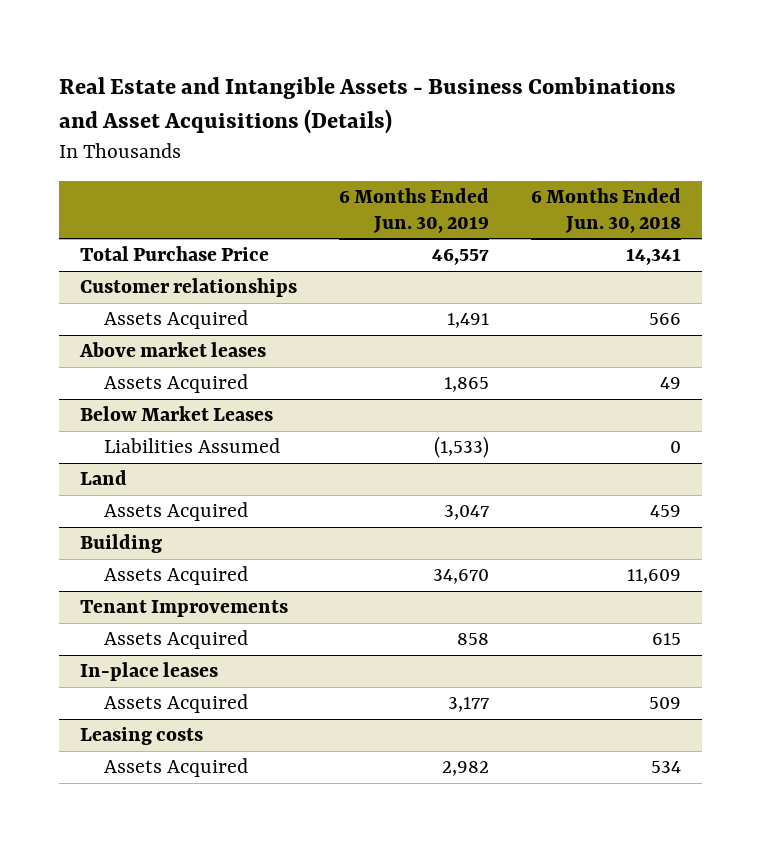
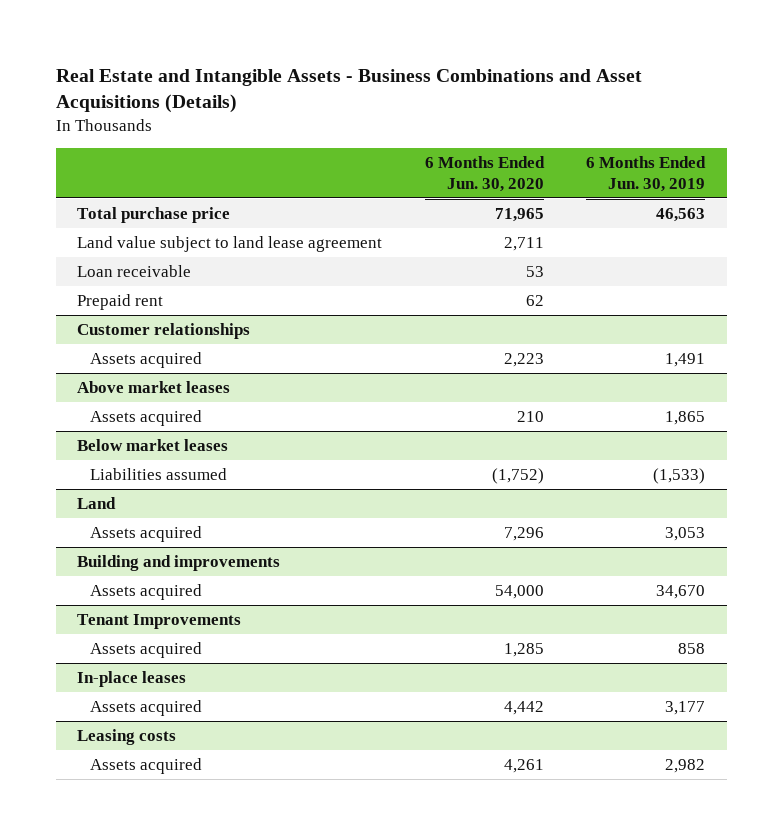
- | 6 Months Ended Jun. 30, 2019 | 6 Months Ended Jun. 30, 2018
+ | 6 Months Ended Jun. 30, 2020 | 6 Months Ended Jun. 30, 2019
- Total Purchase Price | 46,557 | 14,341
+ Total purchase price | 71,965 | 46,563
+ Land value subject to land lease agreement | 2,711 |
+ Loan receivable | 53 |
+ Prepaid rent | 62 |
@ Customer relationships
- Assets Acquired | 1,491 | 566
+ Assets acquired | 2,223 | 1,491
@ Above market leases
- Assets Acquired | 1,865 | 49
- Below Market Leases
- Liabilities Assumed | (1,533) | 0
@ Above market leases
+ Assets acquired | 210 | 1,865
+ Below market leases
+ Liabilities assumed | (1,752) | (1,533)
@ Land
- Assets Acquired | 3,047 | 459
- Building
- Assets Acquired | 34,670 | 11,609
@ Land
+ Assets acquired | 7,296 | 3,053
+ Building and improvements
+ Assets acquired | 54,000 | 34,670
@ Tenant Improvements
- Assets Acquired | 858 | 615
+ Assets acquired | 1,285 | 858
@ In-place leases
- Assets Acquired | 3,177 | 509
+ Assets acquired | 4,442 | 3,177
@ Leasing costs
- Assets Acquired | 2,982 | 534
+ Assets acquired | 4,261 | 2,982

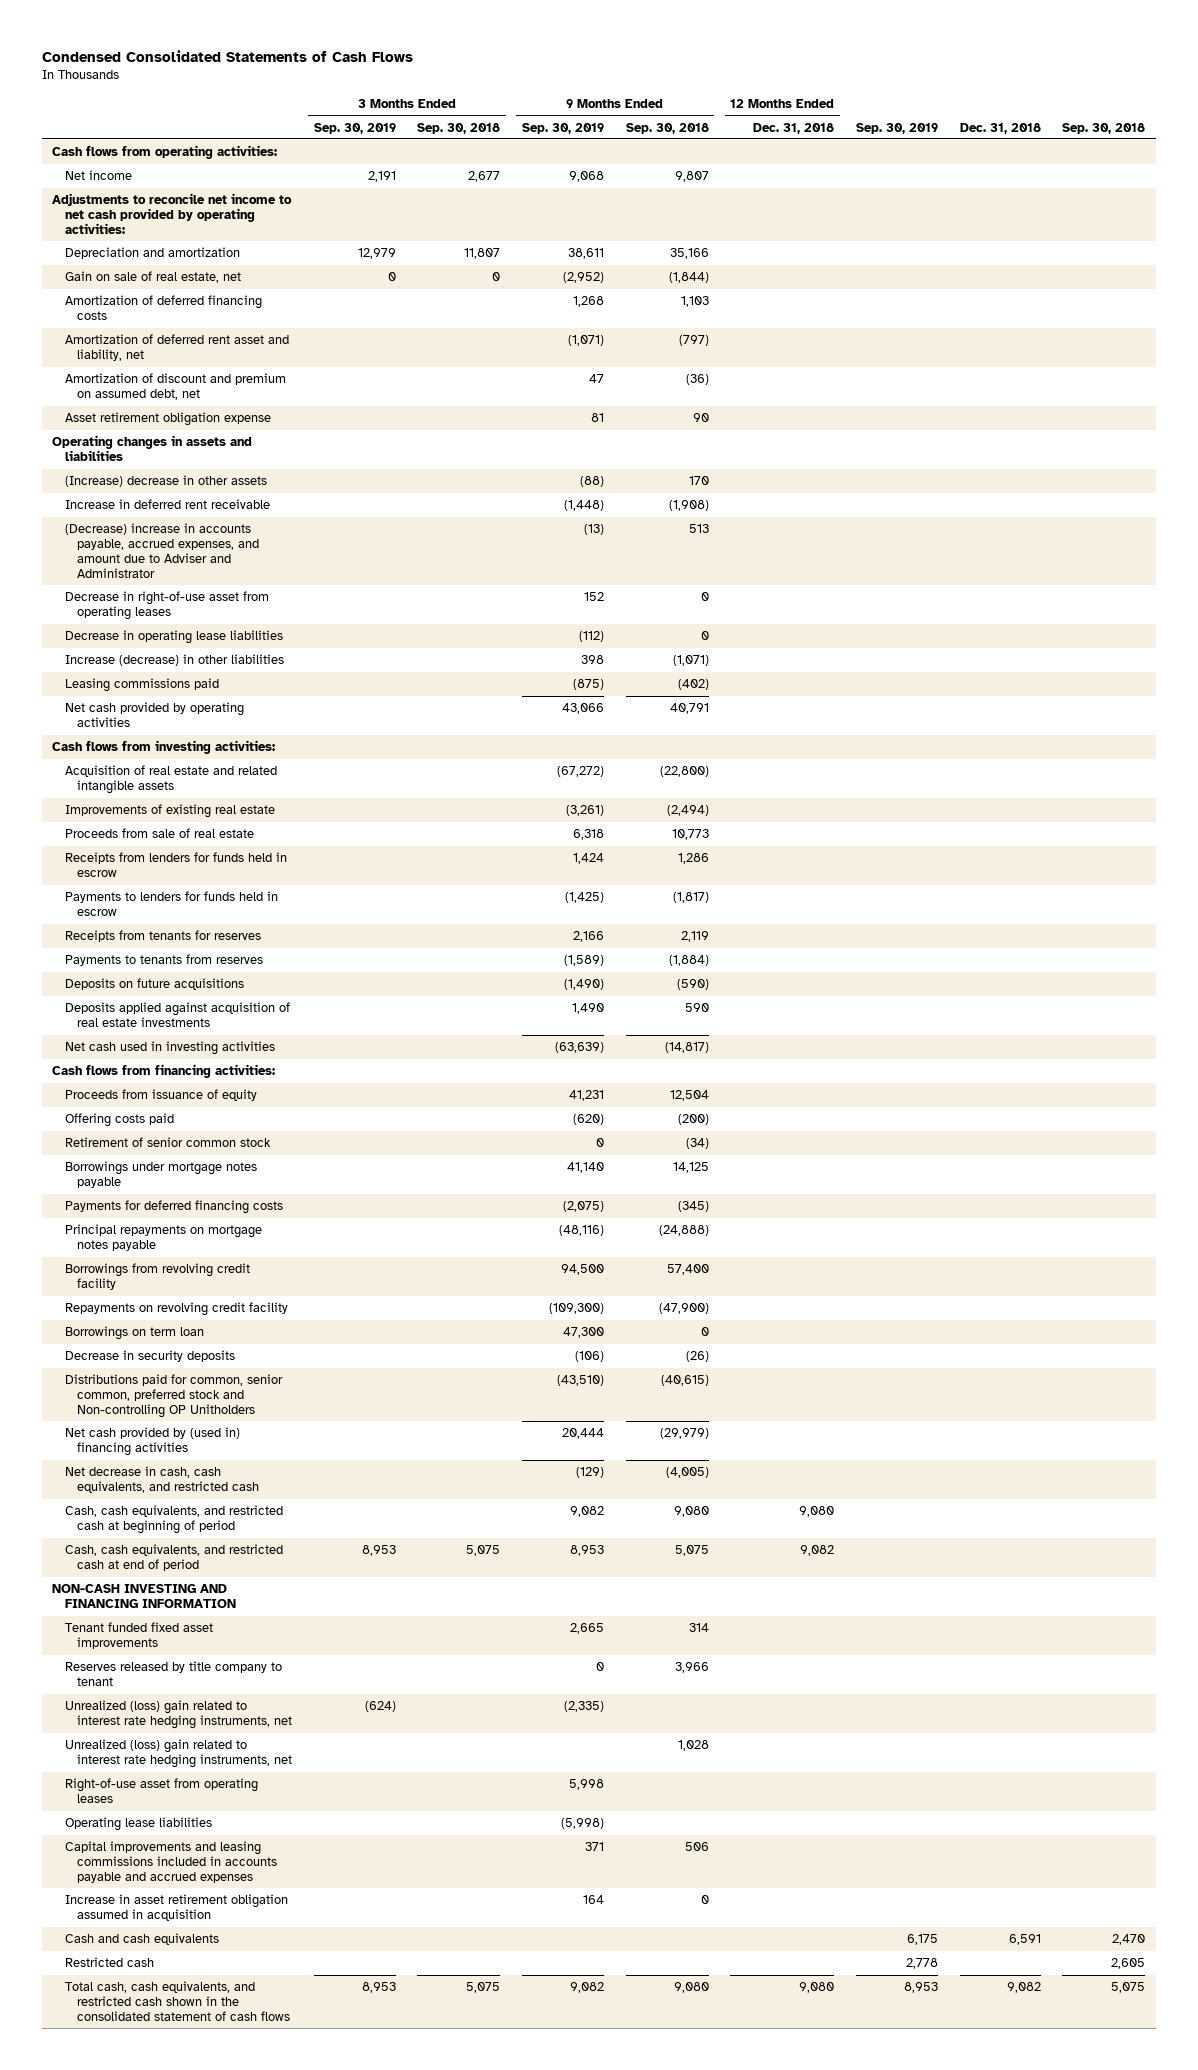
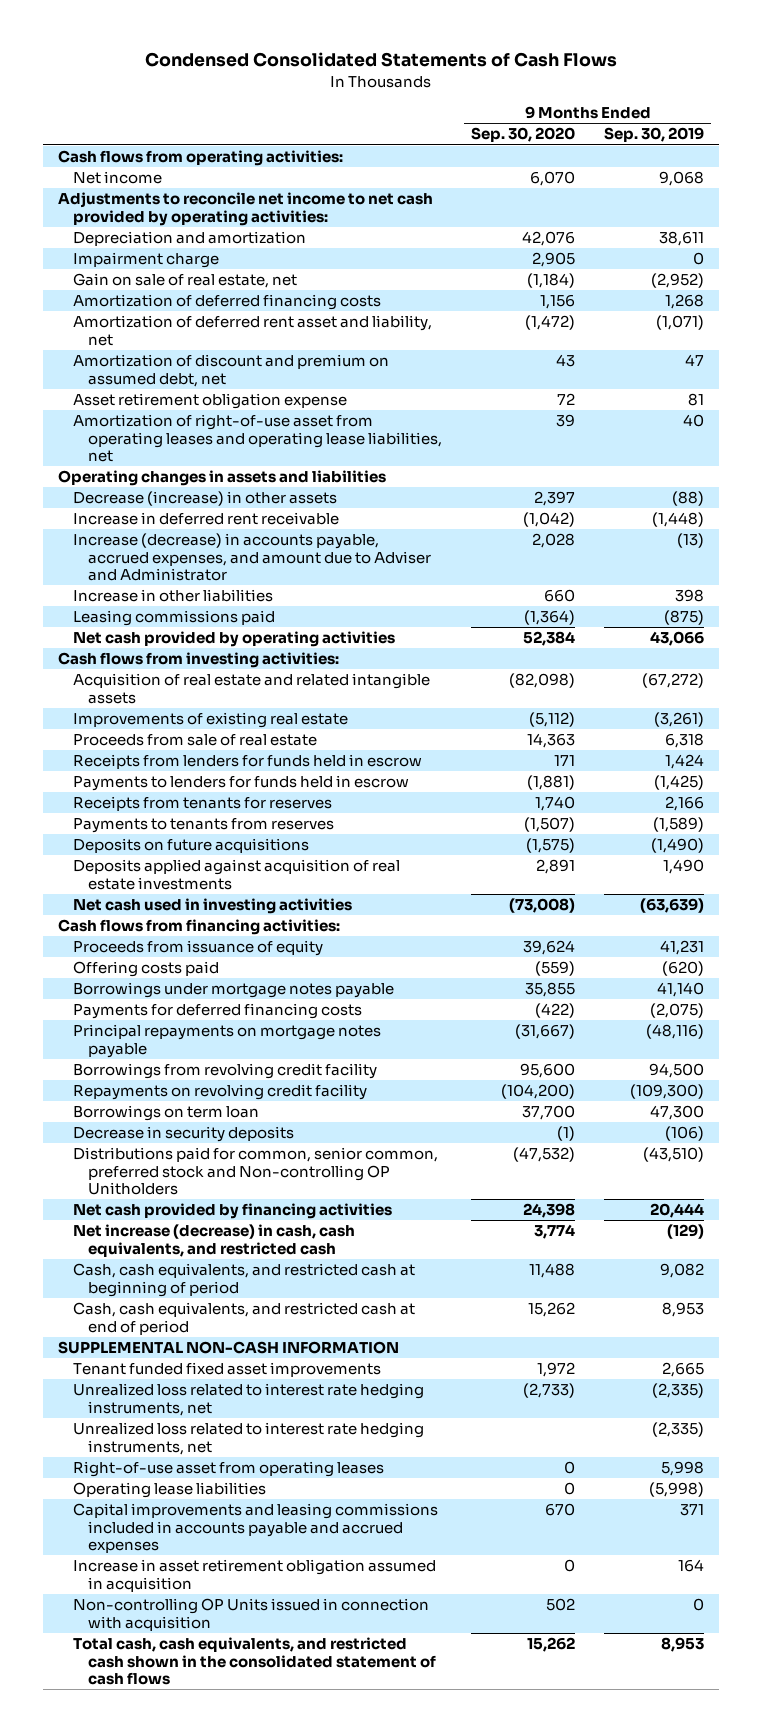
- | 3 Months Ended Sep. 30, 2019 | 3 Months Ended Sep. 30, 2018 | 9 Months Ended Sep. 30, 2019 | 9 Months Ended Sep. 30, 2018 | 12 Months Ended Dec. 31, 2018 | Sep. 30, 2019 | Dec. 31, 2018 | Sep. 30, 2018
+ | 9 Months Ended Sep. 30, 2020 | 9 Months Ended Sep. 30, 2019
+ Impairment charge | 2,905 | 0
+ Amortization of right-of-use asset from operating leases and operating lease liabilities, net | 39 | 40
- (Increase) decrease in other assets | | | (88) | 170 | | | |
+ Decrease (increase) in other assets | 2,397 | (88)
- (Decrease) increase in accounts payable, accrued expenses, and amount due to Adviser and Administrator | | | (13) | 513 | | | |
- Decrease in right-of-use asset from operating leases | | | 152 | 0 | | | |
- Decrease in operating lease liabilities | | | (112) | 0 | | | |
- Increase (decrease) in other liabilities | | | 398 | (1,071) | | | |
+ Increase (decrease) in accounts payable, accrued expenses, and amount due to Adviser and Administrator | 2,028 | (13)
+ Increase in other liabilities | 660 | 398
- Retirement of senior common stock | | | 0 | (34) | | | |
- Net cash provided by (used in) financing activities | | | 20,444 | (29,979) | | | |
- Net decrease in cash, cash equivalents, and restricted cash | | | (129) | (4,005) | | | |
+ Net cash provided by financing activities | 24,398 | 20,444
+ Net increase (decrease) in cash, cash equivalents, and restricted cash | 3,774 | (129)
- NON-CASH INVESTING AND FINANCING INFORMATION
+ SUPPLEMENTAL NON-CASH INFORMATION
- Reserves released by title company to tenant | | | 0 | 3,966 | | | |
- Unrealized (loss) gain related to interest rate hedging instruments, net | (624) | | (2,335) | | | | |
- Unrealized (loss) gain related to interest rate hedging instruments, net | | | | 1,028 | | | |
+ Unrealized loss related to interest rate hedging instruments, net | (2,733) | (2,335)
+ Unrealized loss related to interest rate hedging instruments, net | | (2,335)
- Cash and cash equivalents | | | | | | 6,175 | 6,591 | 2,470
- Restricted cash | | | | | | 2,778 | | 2,605
- Total cash, cash equivalents, and restricted cash shown in the consolidated statement of cash flows | 8,953 | 5,075 | 9,082 | 9,080 | 9,080 | 8,953 | 9,082 | 5,075
+ Non-controlling OP Units issued in connection with acquisition | 502 | 0
+ Total cash, cash equivalents, and restricted cash shown in the consolidated statement of cash flows | 15,262 | 8,953

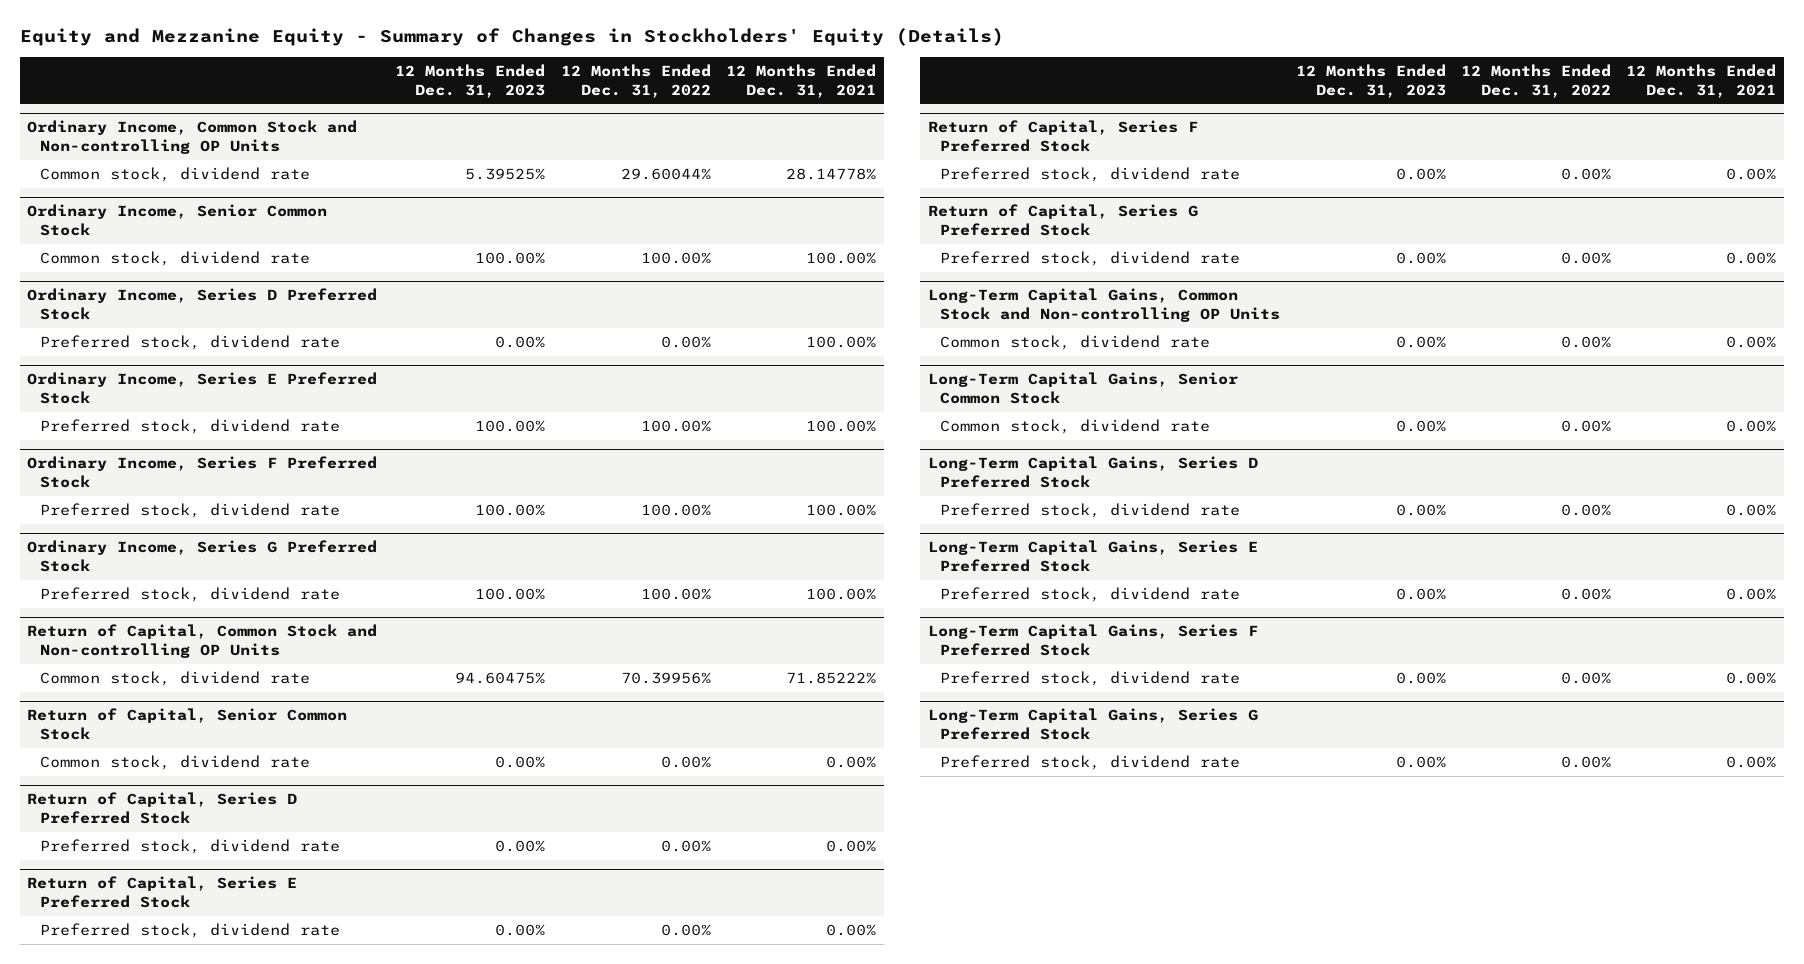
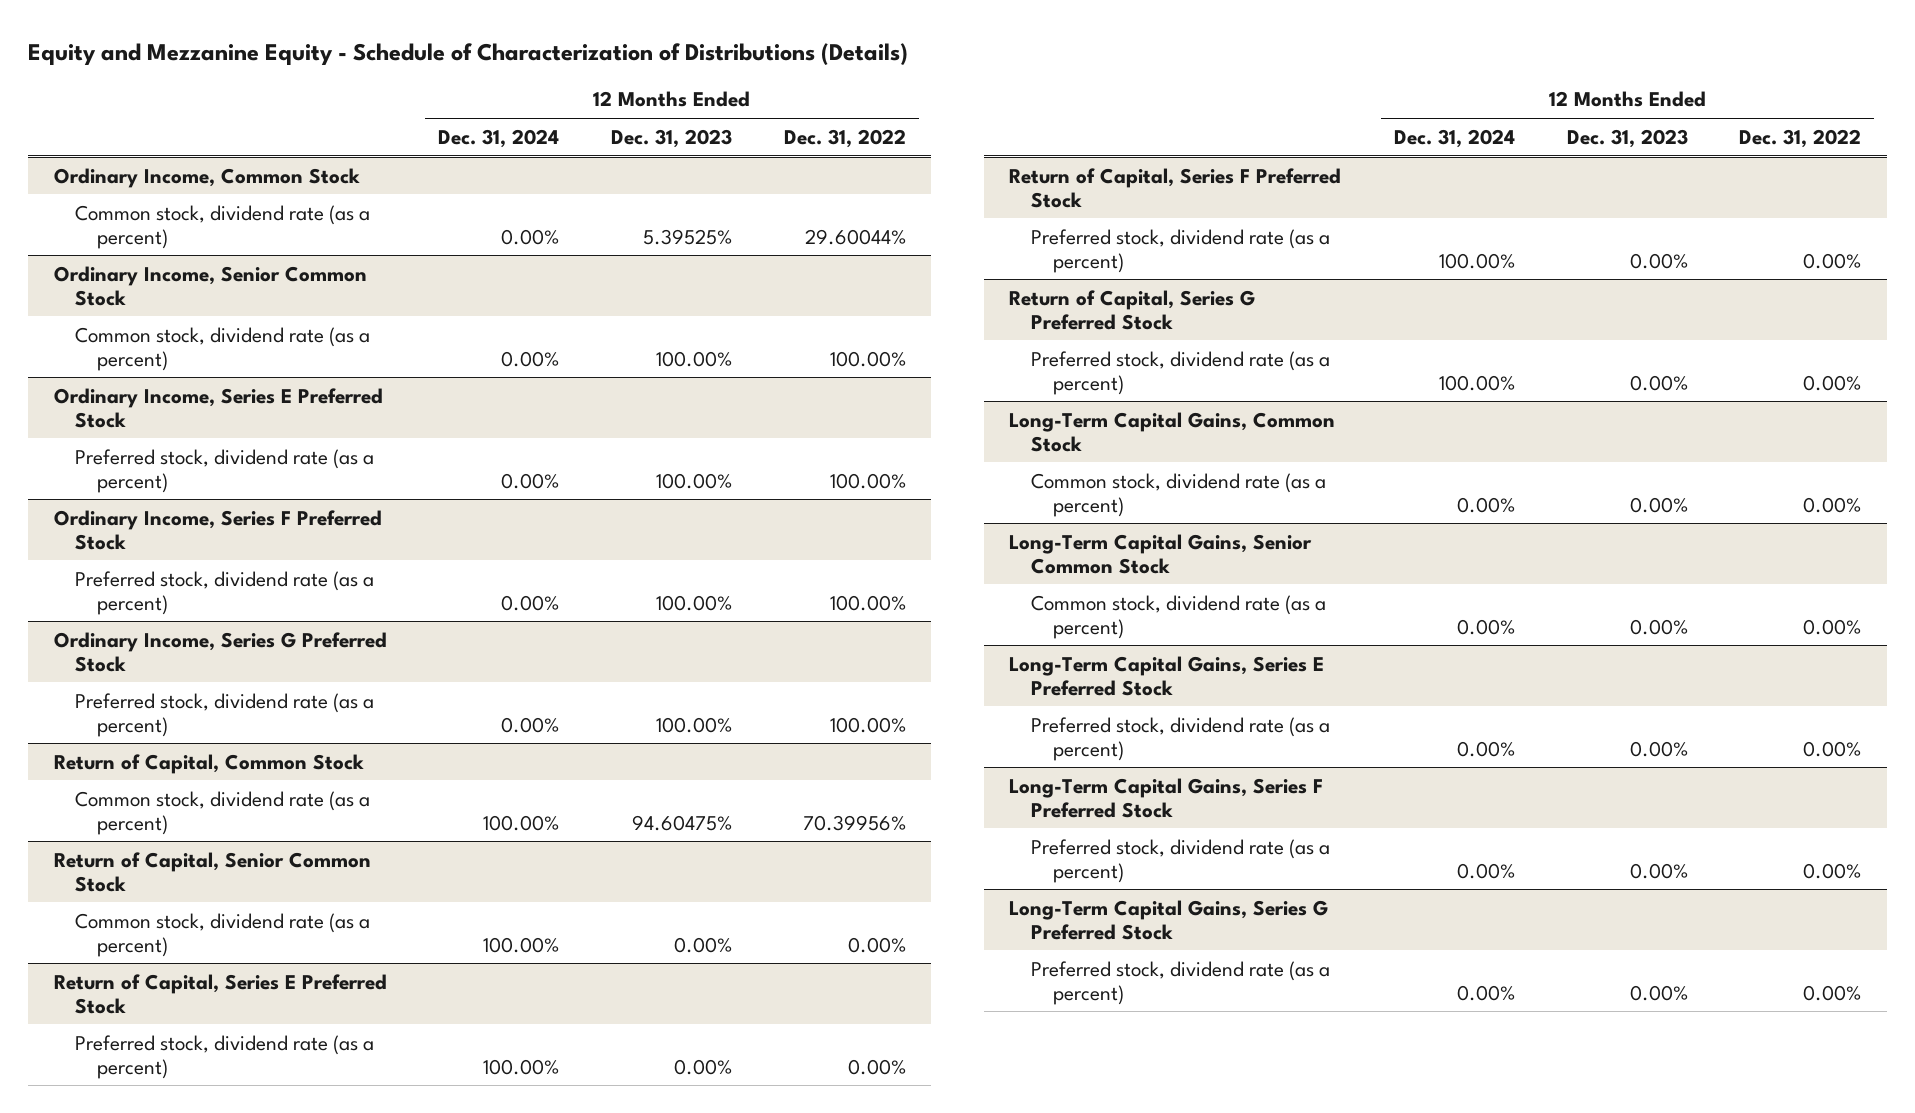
- Equity and Mezzanine Equity - Summary of Changes in Stockholders' Equity (Details)
+ Equity and Mezzanine Equity - Schedule of Characterization of Distributions (Details)
- | 12 Months Ended Dec. 31, 2023 | 12 Months Ended Dec. 31, 2022 | 12 Months Ended Dec. 31, 2021
+ | 12 Months Ended Dec. 31, 2024 | 12 Months Ended Dec. 31, 2023 | 12 Months Ended Dec. 31, 2022
- Ordinary Income, Common Stock and Non-controlling OP Units
- Common stock, dividend rate | 5.39525% | 29.60044% | 28.14778%
+ Ordinary Income, Common Stock
+ Common stock, dividend rate (as a percent) | 0.00% | 5.39525% | 29.60044%
@ Ordinary Income, Senior Common Stock
- Common stock, dividend rate | 100.00% | 100.00% | 100.00%
- Ordinary Income, Series D Preferred Stock
- Preferred stock, dividend rate | 0.00% | 0.00% | 100.00%
@ Ordinary Income, Senior Common Stock
+ Common stock, dividend rate (as a percent) | 0.00% | 100.00% | 100.00%
@ Ordinary Income, Series E Preferred Stock
- Preferred stock, dividend rate | 100.00% | 100.00% | 100.00%
+ Preferred stock, dividend rate (as a percent) | 0.00% | 100.00% | 100.00%
@ Ordinary Income, Series F Preferred Stock
- Preferred stock, dividend rate | 100.00% | 100.00% | 100.00%
+ Preferred stock, dividend rate (as a percent) | 0.00% | 100.00% | 100.00%
@ Ordinary Income, Series G Preferred Stock
- Preferred stock, dividend rate | 100.00% | 100.00% | 100.00%
- Return of Capital, Common Stock and Non-controlling OP Units
- Common stock, dividend rate | 94.60475% | 70.39956% | 71.85222%
@ Ordinary Income, Series G Preferred Stock
+ Preferred stock, dividend rate (as a percent) | 0.00% | 100.00% | 100.00%
+ Return of Capital, Common Stock
+ Common stock, dividend rate (as a percent) | 100.00% | 94.60475% | 70.39956%
@ Return of Capital, Senior Common Stock
- Common stock, dividend rate | 0.00% | 0.00% | 0.00%
- Return of Capital, Series D Preferred Stock
- Preferred stock, dividend rate | 0.00% | 0.00% | 0.00%
@ Return of Capital, Senior Common Stock
+ Common stock, dividend rate (as a percent) | 100.00% | 0.00% | 0.00%
@ Return of Capital, Series E Preferred Stock
- Preferred stock, dividend rate | 0.00% | 0.00% | 0.00%
+ Preferred stock, dividend rate (as a percent) | 100.00% | 0.00% | 0.00%
@ Return of Capital, Series F Preferred Stock
- Preferred stock, dividend rate | 0.00% | 0.00% | 0.00%
+ Preferred stock, dividend rate (as a percent) | 100.00% | 0.00% | 0.00%
@ Return of Capital, Series G Preferred Stock
- Preferred stock, dividend rate | 0.00% | 0.00% | 0.00%
- Long-Term Capital Gains, Common Stock and Non-controlling OP Units
- Common stock, dividend rate | 0.00% | 0.00% | 0.00%
@ Return of Capital, Series G Preferred Stock
+ Preferred stock, dividend rate (as a percent) | 100.00% | 0.00% | 0.00%
+ Long-Term Capital Gains, Common Stock
+ Common stock, dividend rate (as a percent) | 0.00% | 0.00% | 0.00%
@ Long-Term Capital Gains, Senior Common Stock
- Common stock, dividend rate | 0.00% | 0.00% | 0.00%
- Long-Term Capital Gains, Series D Preferred Stock
- Preferred stock, dividend rate | 0.00% | 0.00% | 0.00%
@ Long-Term Capital Gains, Senior Common Stock
+ Common stock, dividend rate (as a percent) | 0.00% | 0.00% | 0.00%
@ Long-Term Capital Gains, Series E Preferred Stock
- Preferred stock, dividend rate | 0.00% | 0.00% | 0.00%
+ Preferred stock, dividend rate (as a percent) | 0.00% | 0.00% | 0.00%
@ Long-Term Capital Gains, Series F Preferred Stock
- Preferred stock, dividend rate | 0.00% | 0.00% | 0.00%
+ Preferred stock, dividend rate (as a percent) | 0.00% | 0.00% | 0.00%
@ Long-Term Capital Gains, Series G Preferred Stock
- Preferred stock, dividend rate | 0.00% | 0.00% | 0.00%
+ Preferred stock, dividend rate (as a percent) | 0.00% | 0.00% | 0.00%

